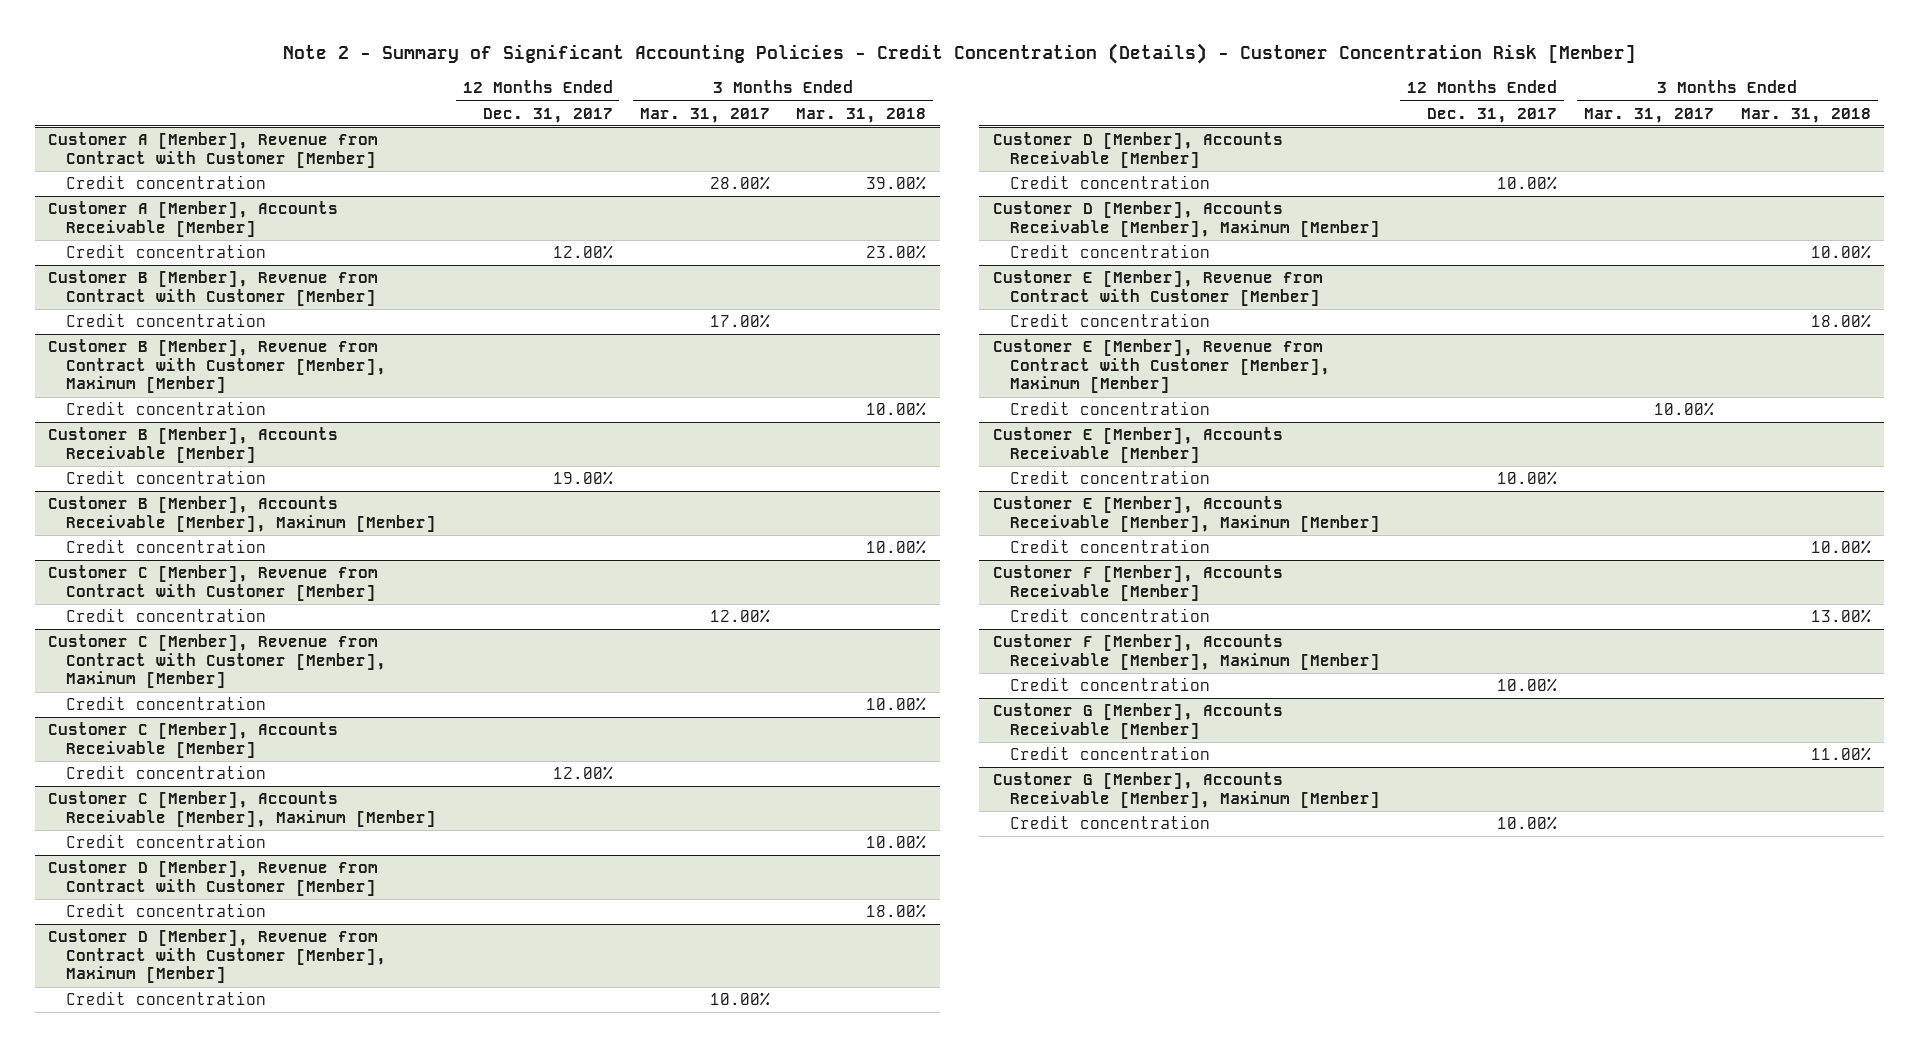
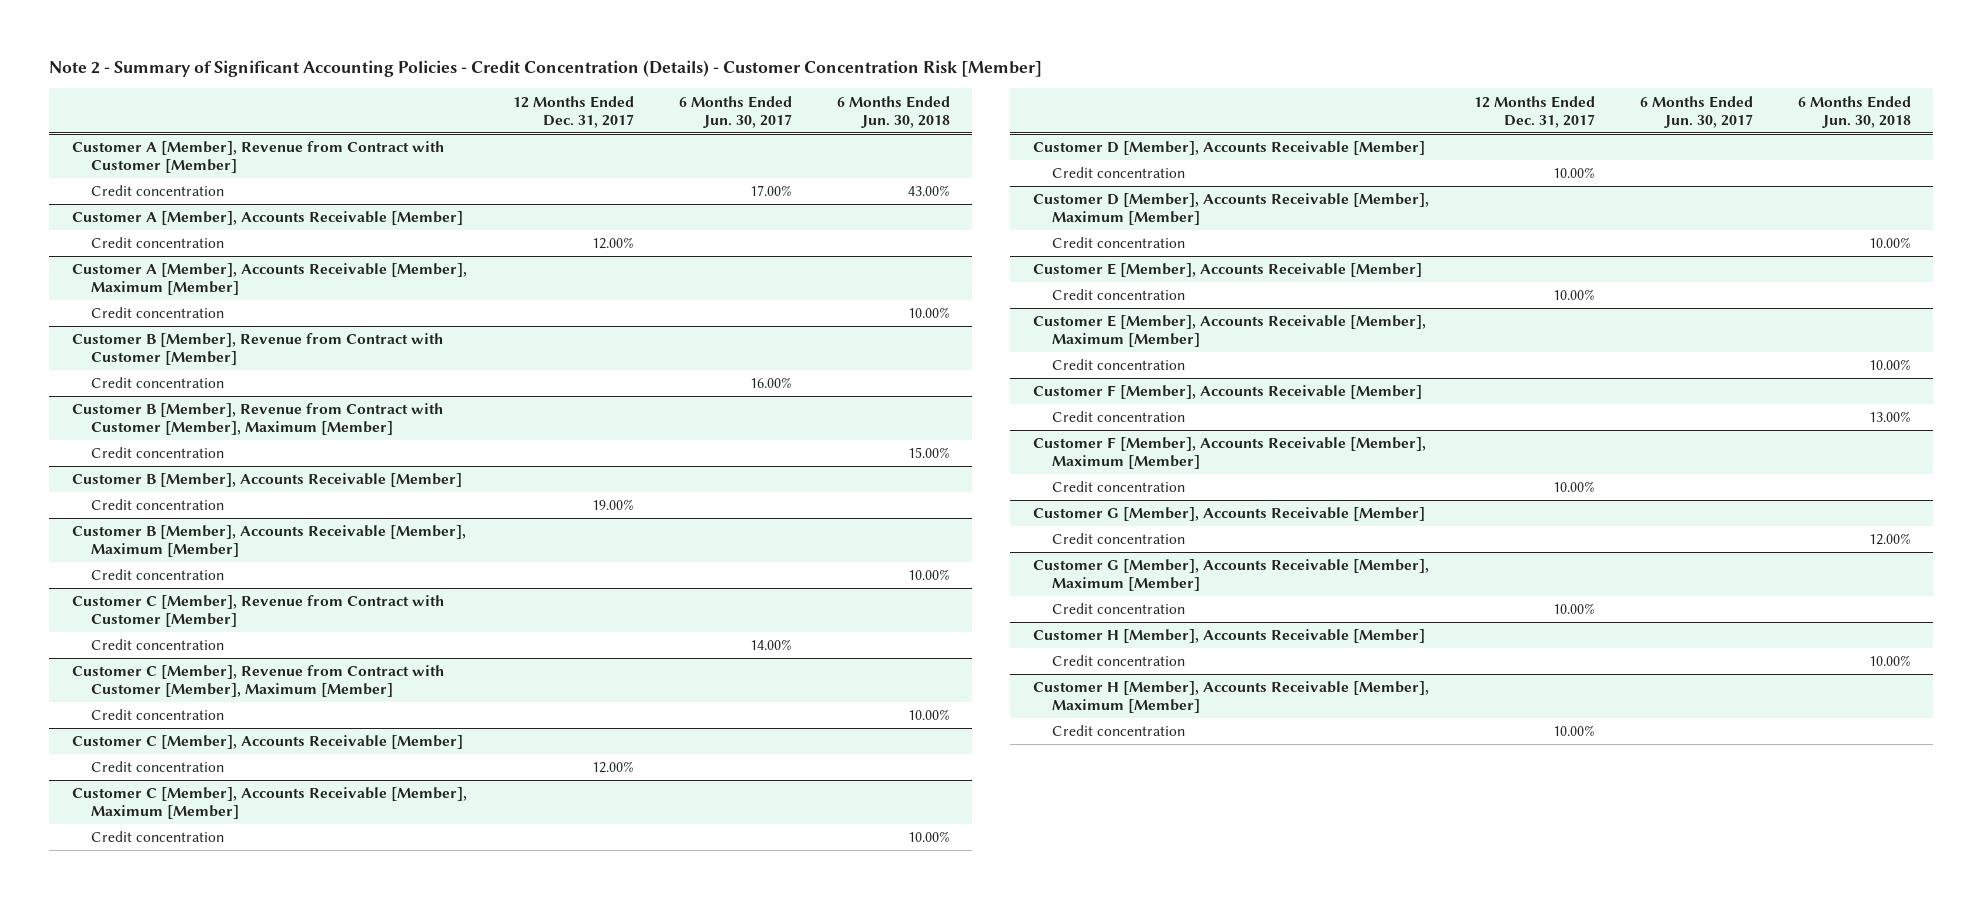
- | 12 Months Ended Dec. 31, 2017 | 3 Months Ended Mar. 31, 2017 | 3 Months Ended Mar. 31, 2018
+ | 12 Months Ended Dec. 31, 2017 | 6 Months Ended Jun. 30, 2017 | 6 Months Ended Jun. 30, 2018
+ Customer A [Member], Accounts Receivable [Member], Maximum [Member]
+ Credit concentration | | | 10.00%
- Customer D [Member], Revenue from Contract with Customer [Member]
- Credit concentration | | | 18.00%
- Customer D [Member], Revenue from Contract with Customer [Member], Maximum [Member]
- Credit concentration | | 10.00% |
- Customer E [Member], Revenue from Contract with Customer [Member]
- Credit concentration | | | 18.00%
- Customer E [Member], Revenue from Contract with Customer [Member], Maximum [Member]
- Credit concentration | | 10.00% |
+ Customer H [Member], Accounts Receivable [Member]
+ Credit concentration | | | 10.00%
+ Customer H [Member], Accounts Receivable [Member], Maximum [Member]
+ Credit concentration | 10.00% | |

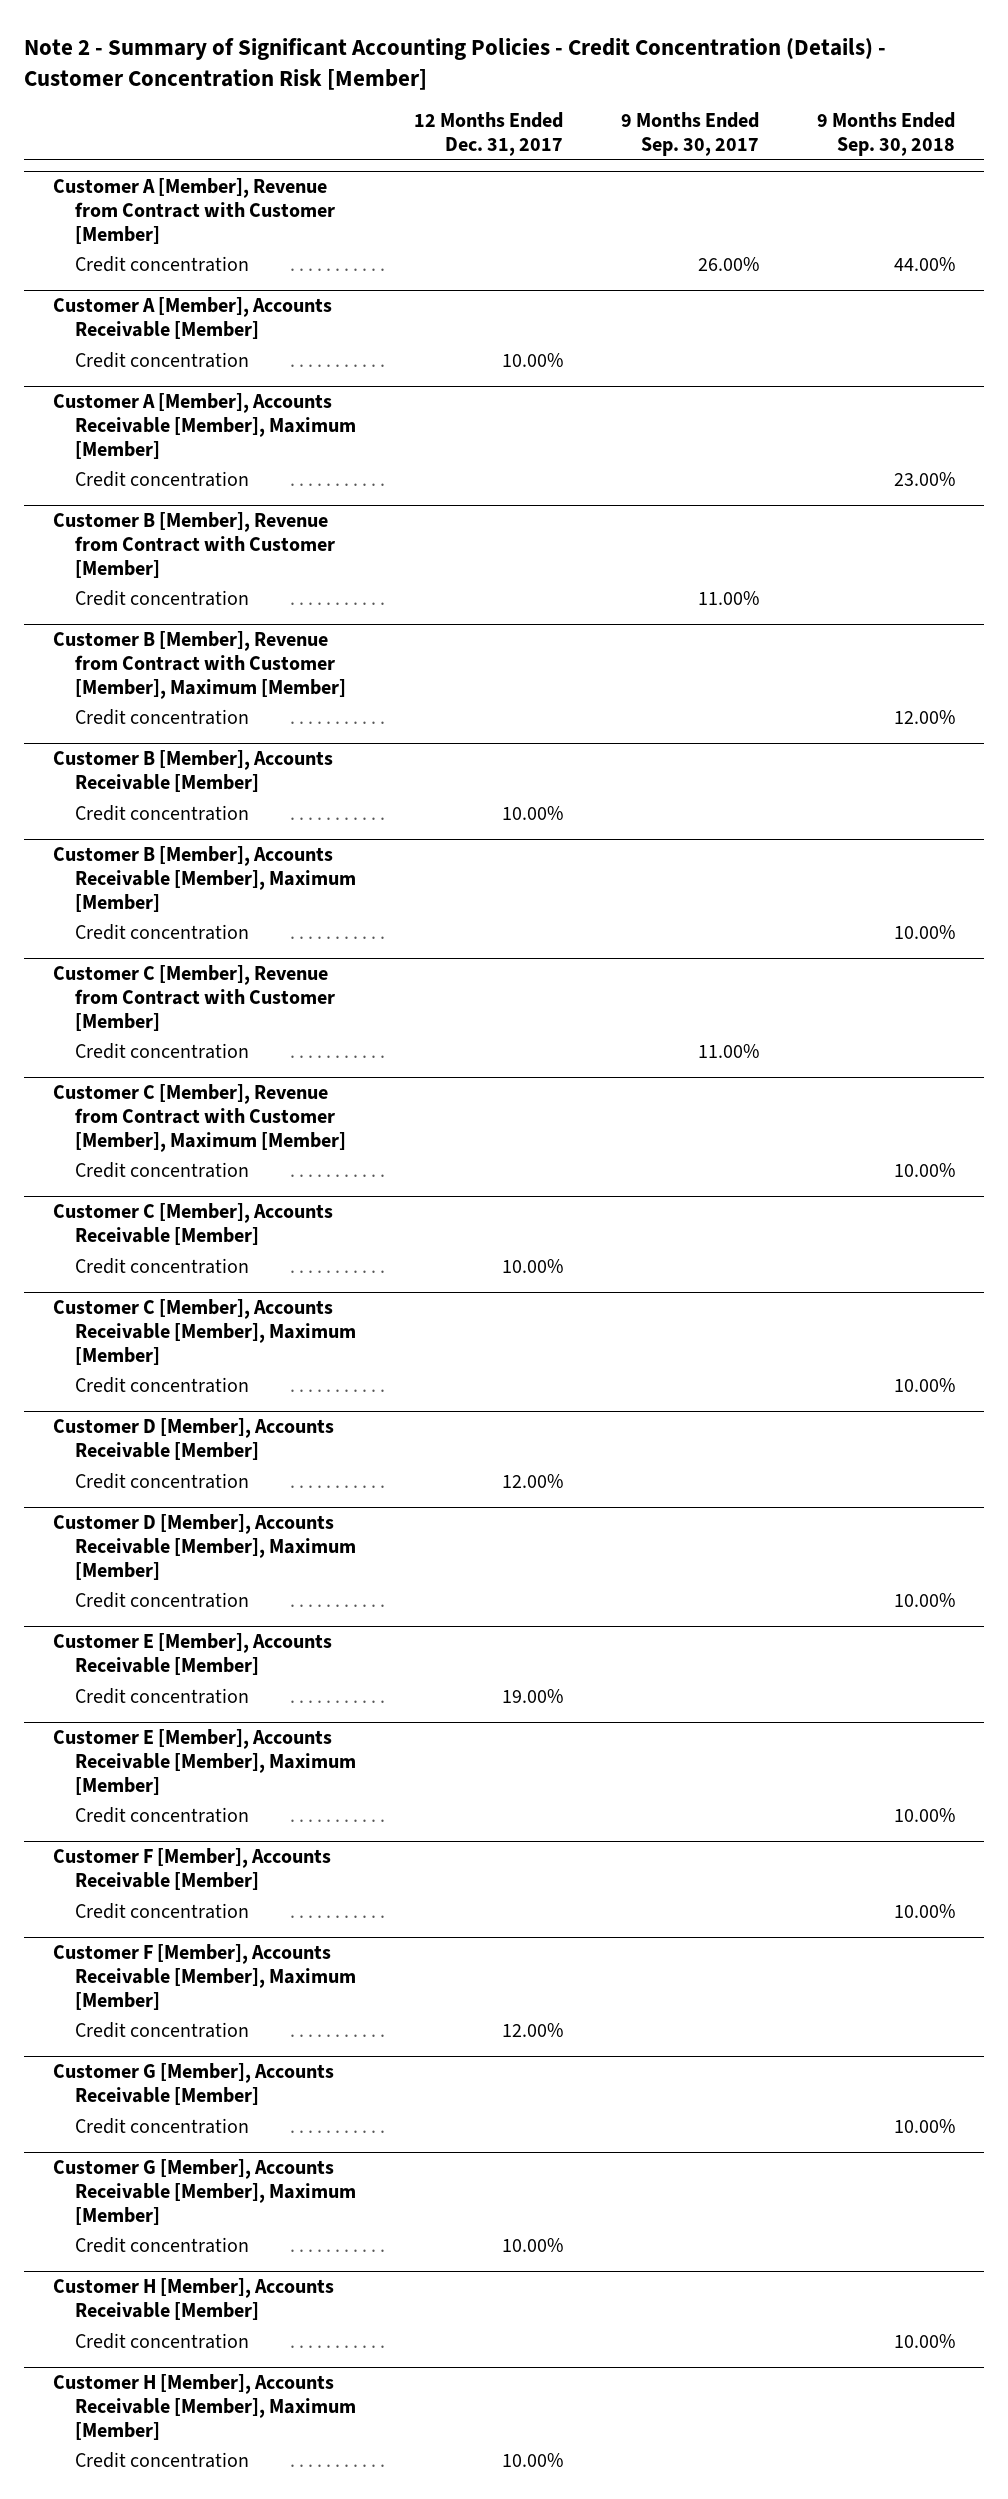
- | 12 Months Ended Dec. 31, 2017 | 6 Months Ended Jun. 30, 2017 | 6 Months Ended Jun. 30, 2018
+ | 12 Months Ended Dec. 31, 2017 | 9 Months Ended Sep. 30, 2017 | 9 Months Ended Sep. 30, 2018
@ Customer A [Member], Accounts Receivable [Member]
- Credit concentration | 12.00% | |
+ Credit concentration | 10.00% | |
@ Customer B [Member], Accounts Receivable [Member]
- Credit concentration | 19.00% | |
+ Credit concentration | 10.00% | |
@ Customer C [Member], Accounts Receivable [Member]
- Credit concentration | 12.00% | |
+ Credit concentration | 10.00% | |
@ Customer D [Member], Accounts Receivable [Member]
- Credit concentration | 10.00% | |
+ Credit concentration | 12.00% | |
@ Customer E [Member], Accounts Receivable [Member]
- Credit concentration | 10.00% | |
+ Credit concentration | 19.00% | |
@ Customer F [Member], Accounts Receivable [Member], Maximum [Member]
- Credit concentration | 10.00% | |
+ Credit concentration | 12.00% | |

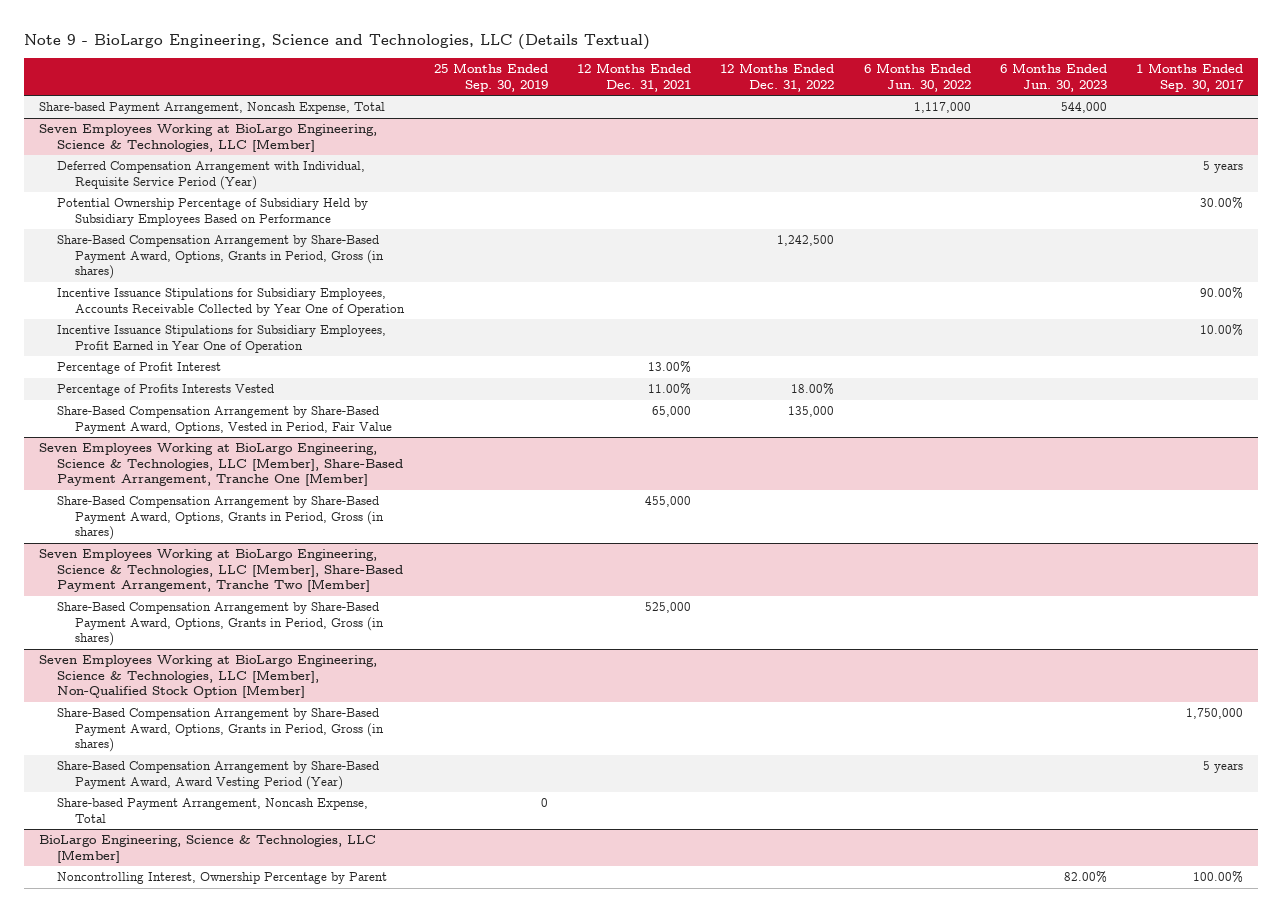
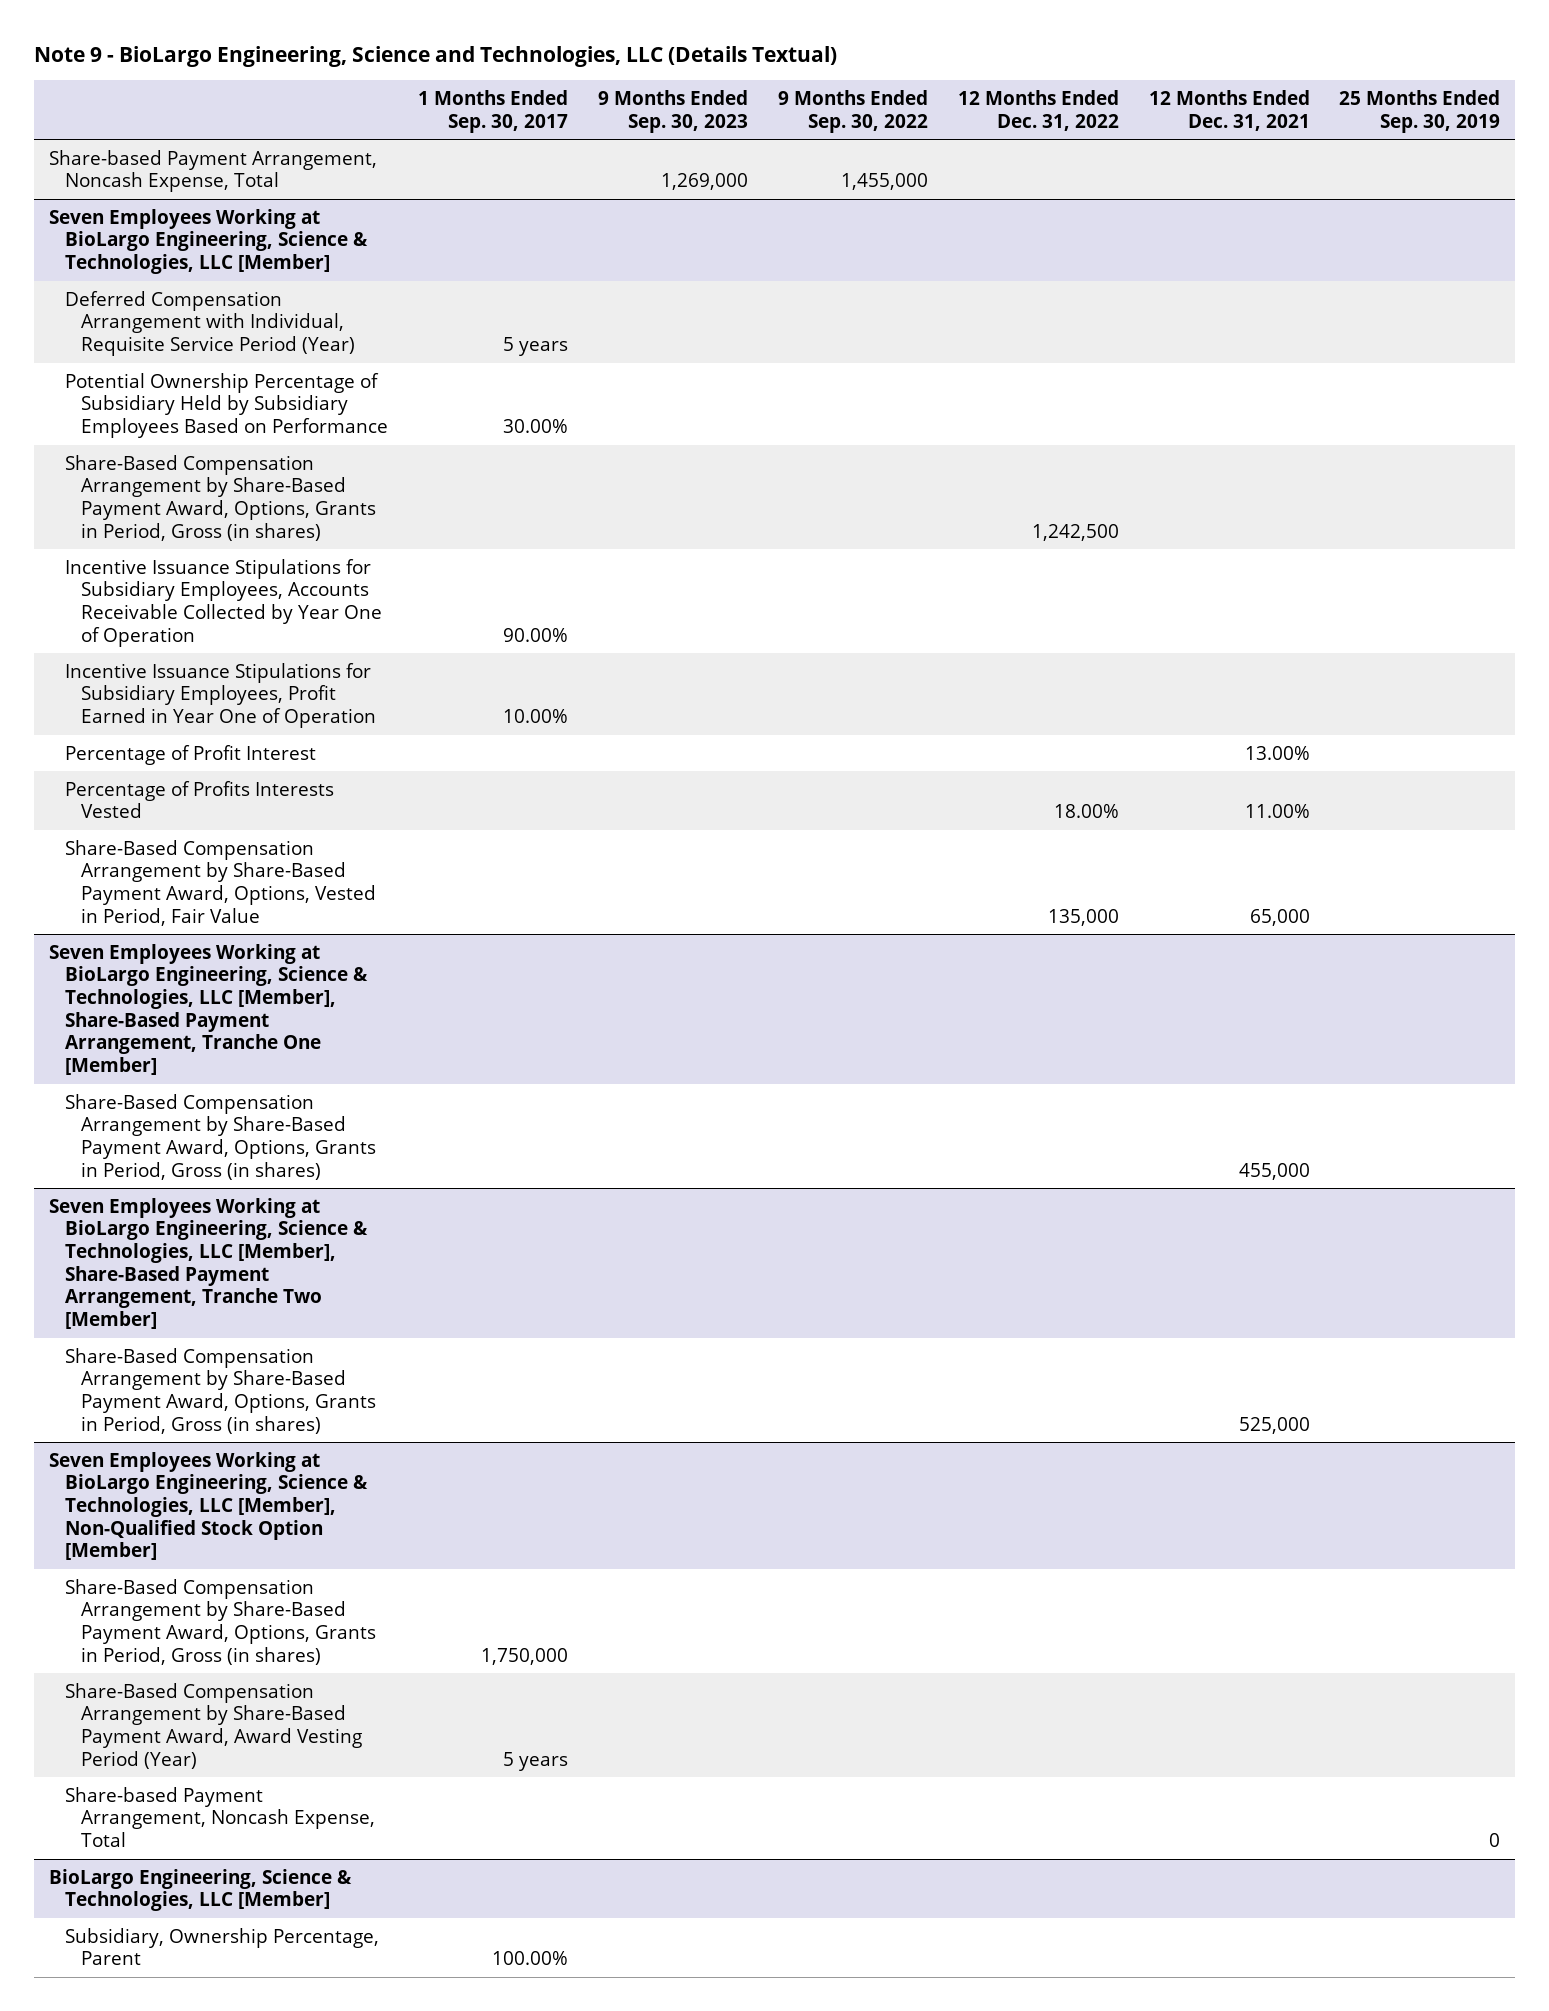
- | 25 Months Ended Sep. 30, 2019 | 12 Months Ended Dec. 31, 2021 | 12 Months Ended Dec. 31, 2022 | 6 Months Ended Jun. 30, 2022 | 6 Months Ended Jun. 30, 2023 | 1 Months Ended Sep. 30, 2017
+ | 1 Months Ended Sep. 30, 2017 | 9 Months Ended Sep. 30, 2023 | 9 Months Ended Sep. 30, 2022 | 12 Months Ended Dec. 31, 2022 | 12 Months Ended Dec. 31, 2021 | 25 Months Ended Sep. 30, 2019
@ BioLargo Engineering, Science & Technologies, LLC [Member]
- Noncontrolling Interest, Ownership Percentage by Parent | | | | | 82.00% | 100.00%
+ Subsidiary, Ownership Percentage, Parent | 100.00% | | | | |

